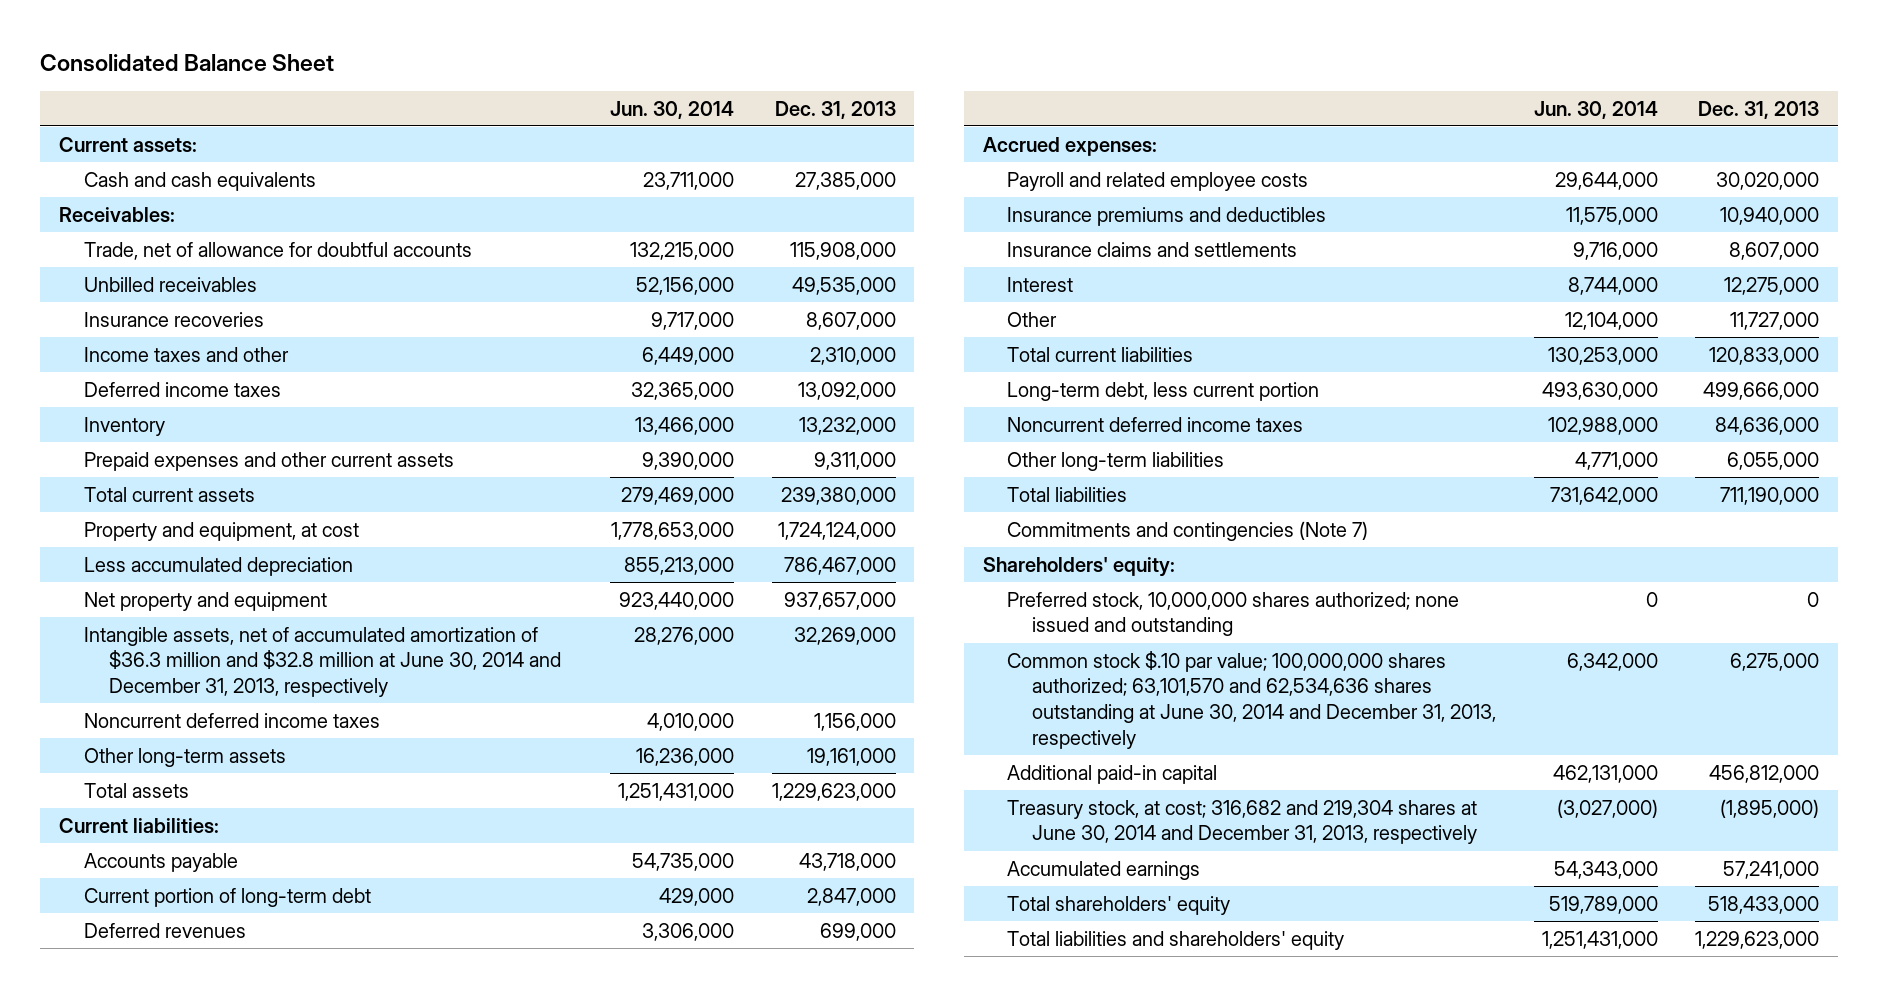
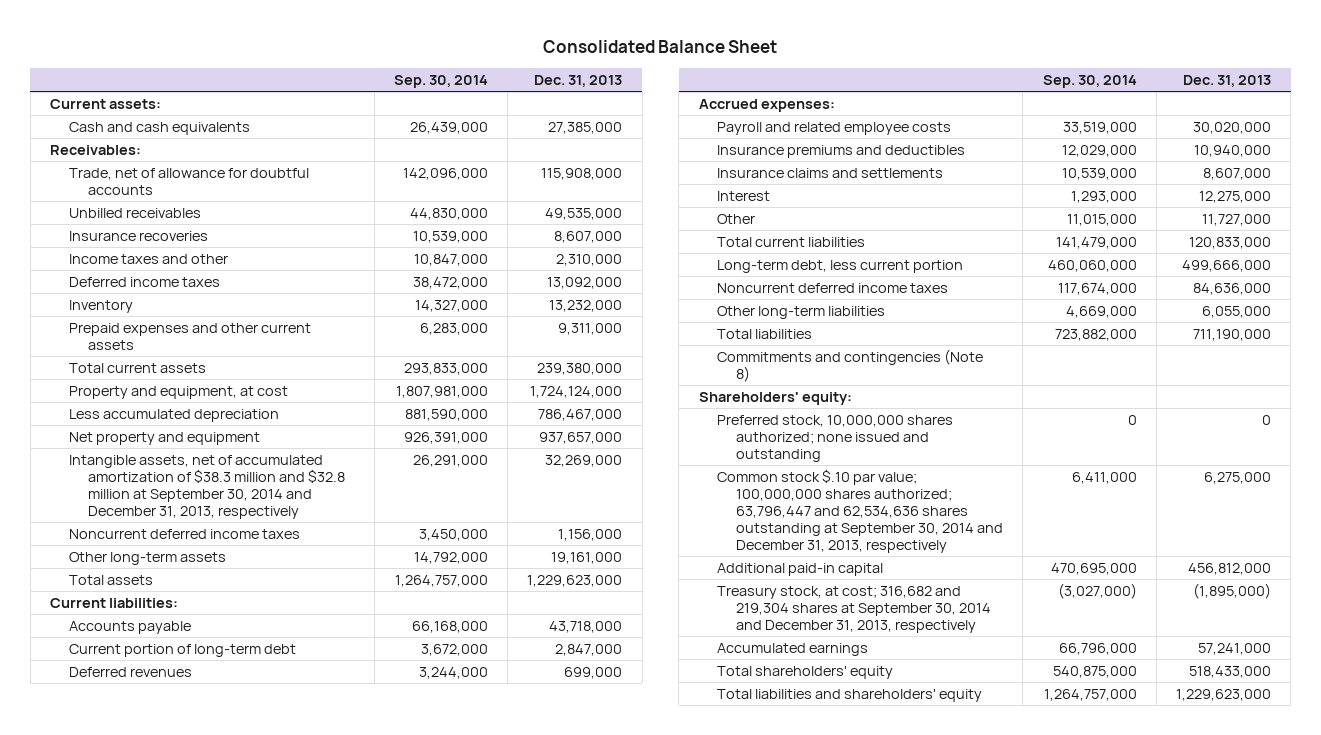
- | Jun. 30, 2014 | Dec. 31, 2013
+ | Sep. 30, 2014 | Dec. 31, 2013
- Intangible assets, net of accumulated amortization of $36.3 million and $32.8 million at June 30, 2014 and December 31, 2013, respectively | 28,276,000 | 32,269,000
+ Intangible assets, net of accumulated amortization of $38.3 million and $32.8 million at September 30, 2014 and December 31, 2013, respectively | 26,291,000 | 32,269,000
- Commitments and contingencies (Note 7)
+ Commitments and contingencies (Note 8)
- Common stock $.10 par value; 100,000,000 shares authorized; 63,101,570 and 62,534,636 shares outstanding at June 30, 2014 and December 31, 2013, respectively | 6,342,000 | 6,275,000
+ Common stock $.10 par value; 100,000,000 shares authorized; 63,796,447 and 62,534,636 shares outstanding at September 30, 2014 and December 31, 2013, respectively | 6,411,000 | 6,275,000
- Treasury stock, at cost; 316,682 and 219,304 shares at June 30, 2014 and December 31, 2013, respectively | (3,027,000) | (1,895,000)
+ Treasury stock, at cost; 316,682 and 219,304 shares at September 30, 2014 and December 31, 2013, respectively | (3,027,000) | (1,895,000)

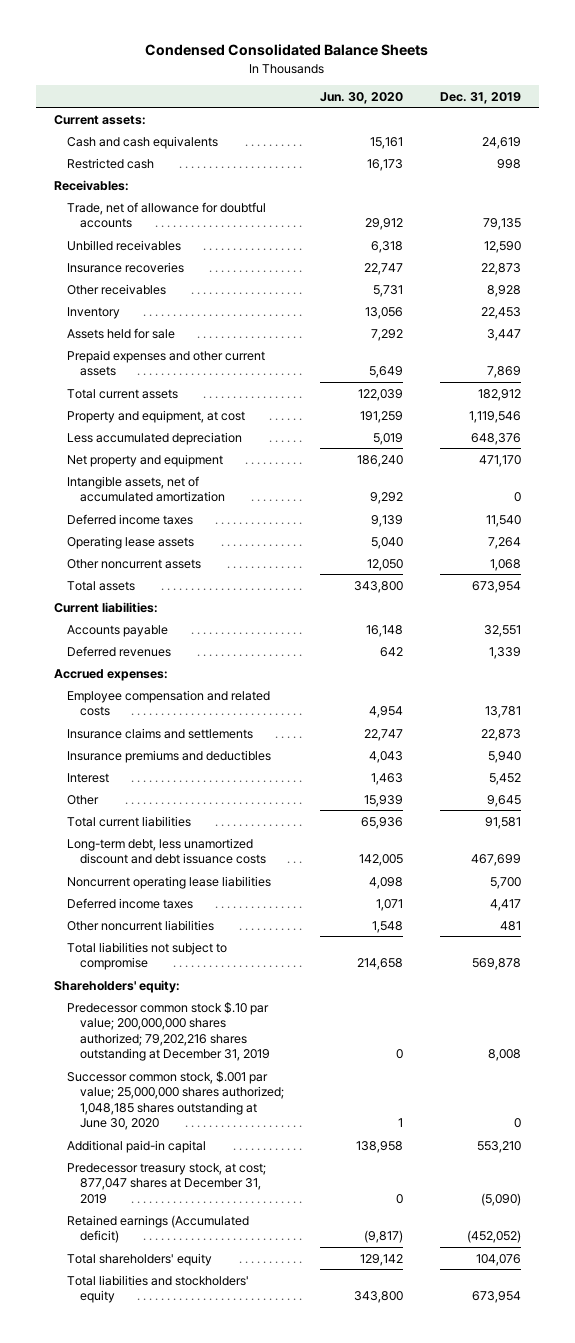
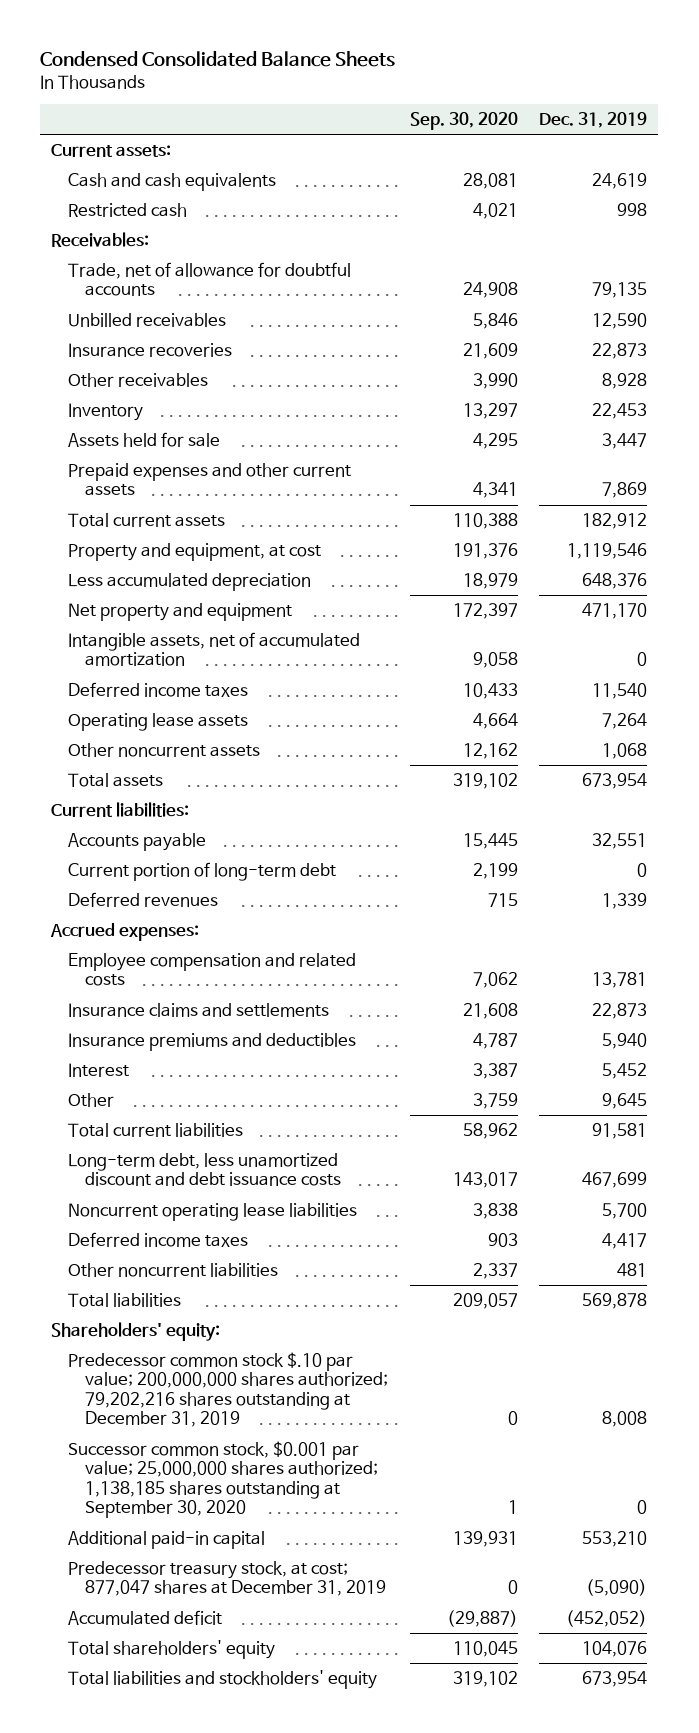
- | Jun. 30, 2020 | Dec. 31, 2019
+ | Sep. 30, 2020 | Dec. 31, 2019
+ Current portion of long-term debt | 2,199 | 0
- Total liabilities not subject to compromise | 214,658 | 569,878
+ Total liabilities | 209,057 | 569,878
- Successor common stock, $.001 par value; 25,000,000 shares authorized; 1,048,185 shares outstanding at June 30, 2020 | 1 | 0
+ Successor common stock, $0.001 par value; 25,000,000 shares authorized; 1,138,185 shares outstanding at September 30, 2020 | 1 | 0
- Retained earnings (Accumulated deficit) | (9,817) | (452,052)
+ Accumulated deficit | (29,887) | (452,052)

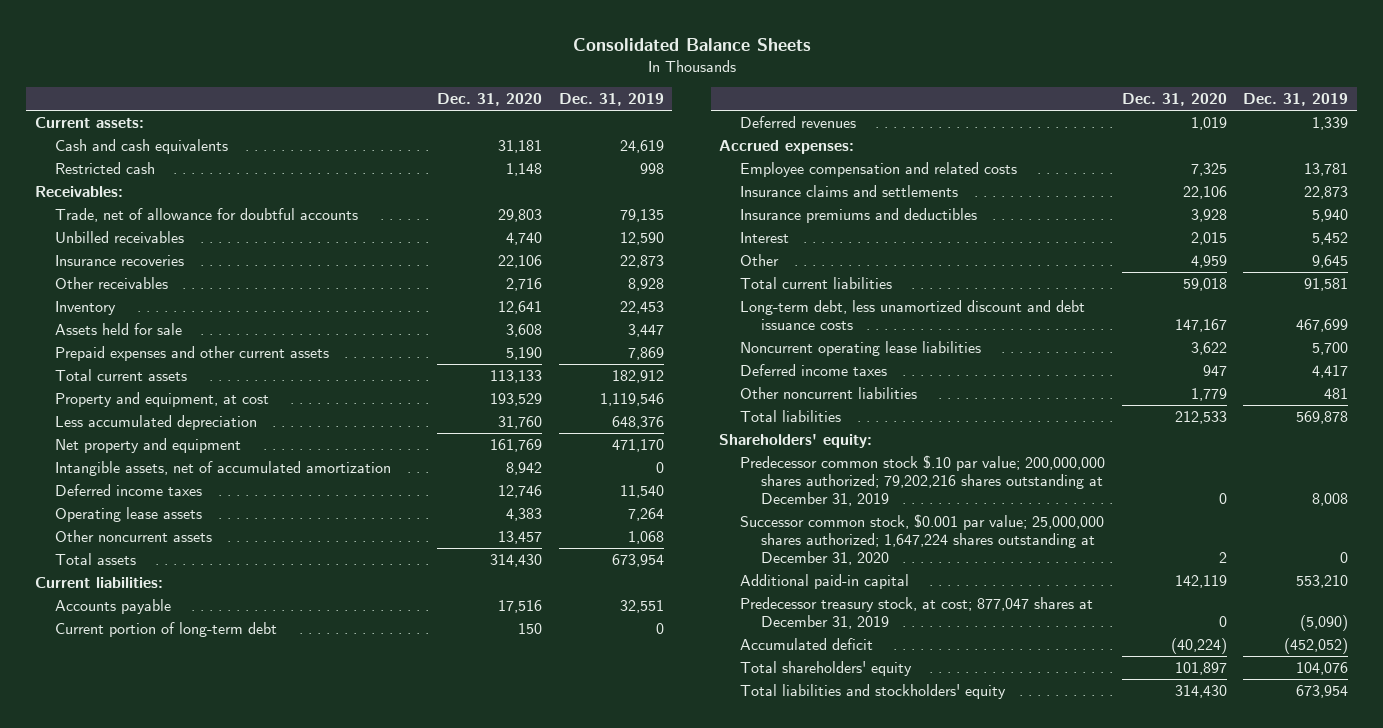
- Condensed Consolidated Balance Sheets
+ Consolidated Balance Sheets
- | Sep. 30, 2020 | Dec. 31, 2019
+ | Dec. 31, 2020 | Dec. 31, 2019
- Successor common stock, $0.001 par value; 25,000,000 shares authorized; 1,138,185 shares outstanding at September 30, 2020 | 1 | 0
+ Successor common stock, $0.001 par value; 25,000,000 shares authorized; 1,647,224 shares outstanding at December 31, 2020 | 2 | 0

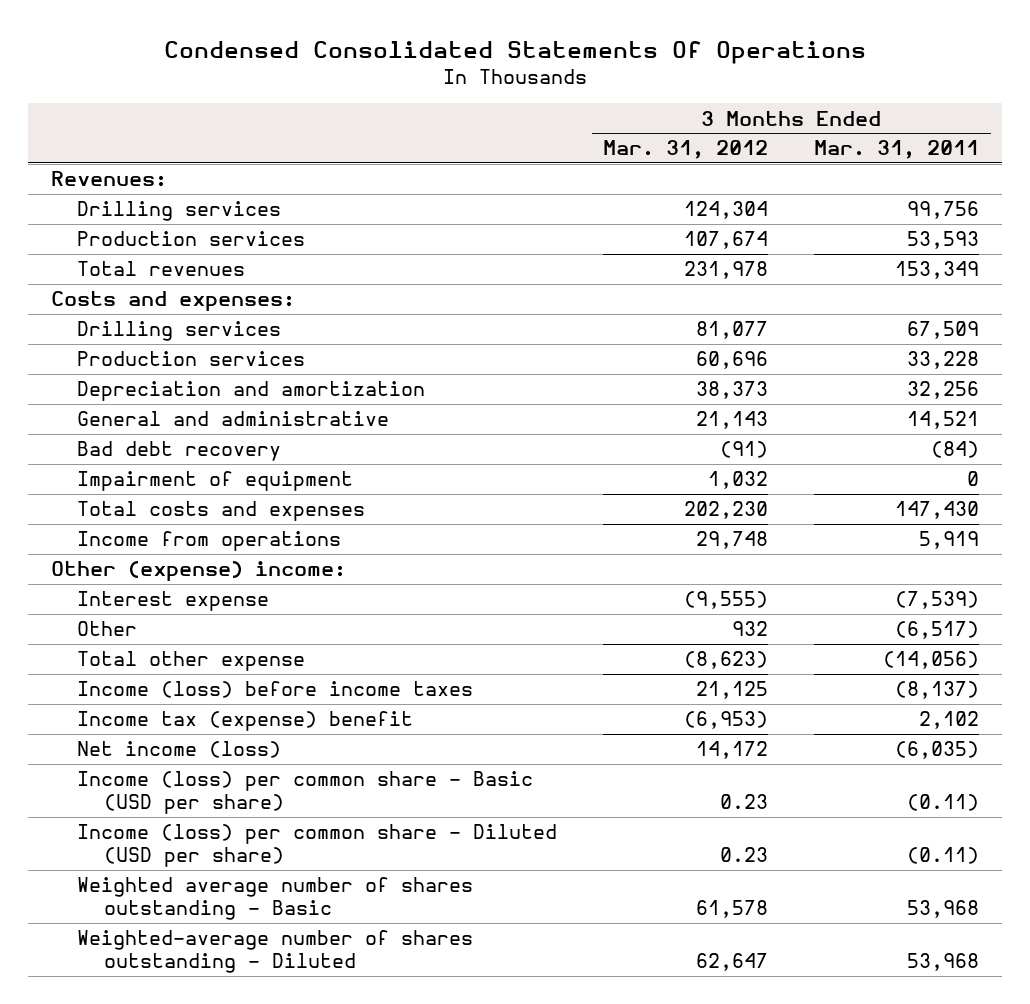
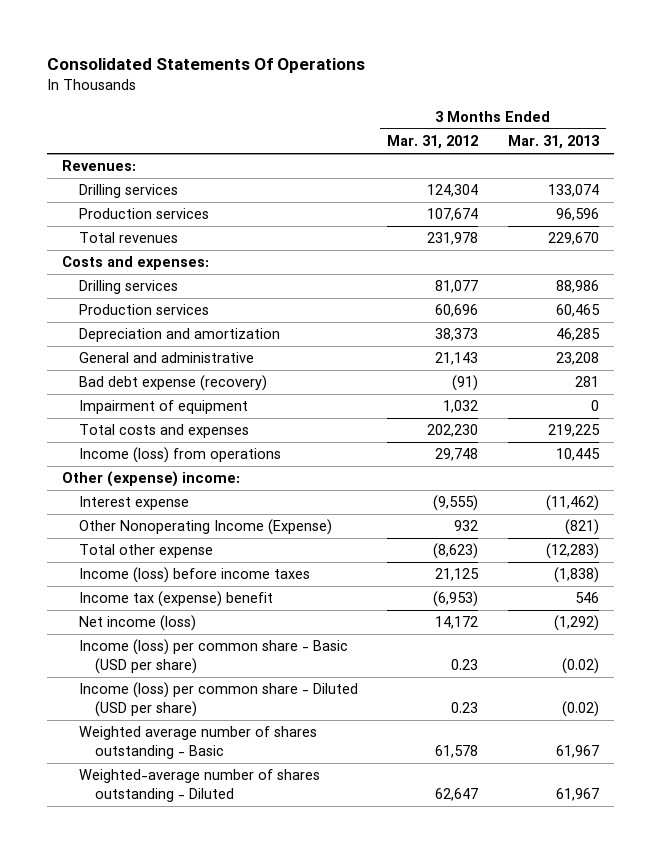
- Condensed Consolidated Statements Of Operations
+ Consolidated Statements Of Operations
- | 3 Months Ended Mar. 31, 2012 | 3 Months Ended Mar. 31, 2011
+ | 3 Months Ended Mar. 31, 2012 | 3 Months Ended Mar. 31, 2013
- Bad debt recovery | (91) | (84)
+ Bad debt expense (recovery) | (91) | 281
- Income from operations | 29,748 | 5,919
+ Income (loss) from operations | 29,748 | 10,445
- Other | 932 | (6,517)
+ Other Nonoperating Income (Expense) | 932 | (821)

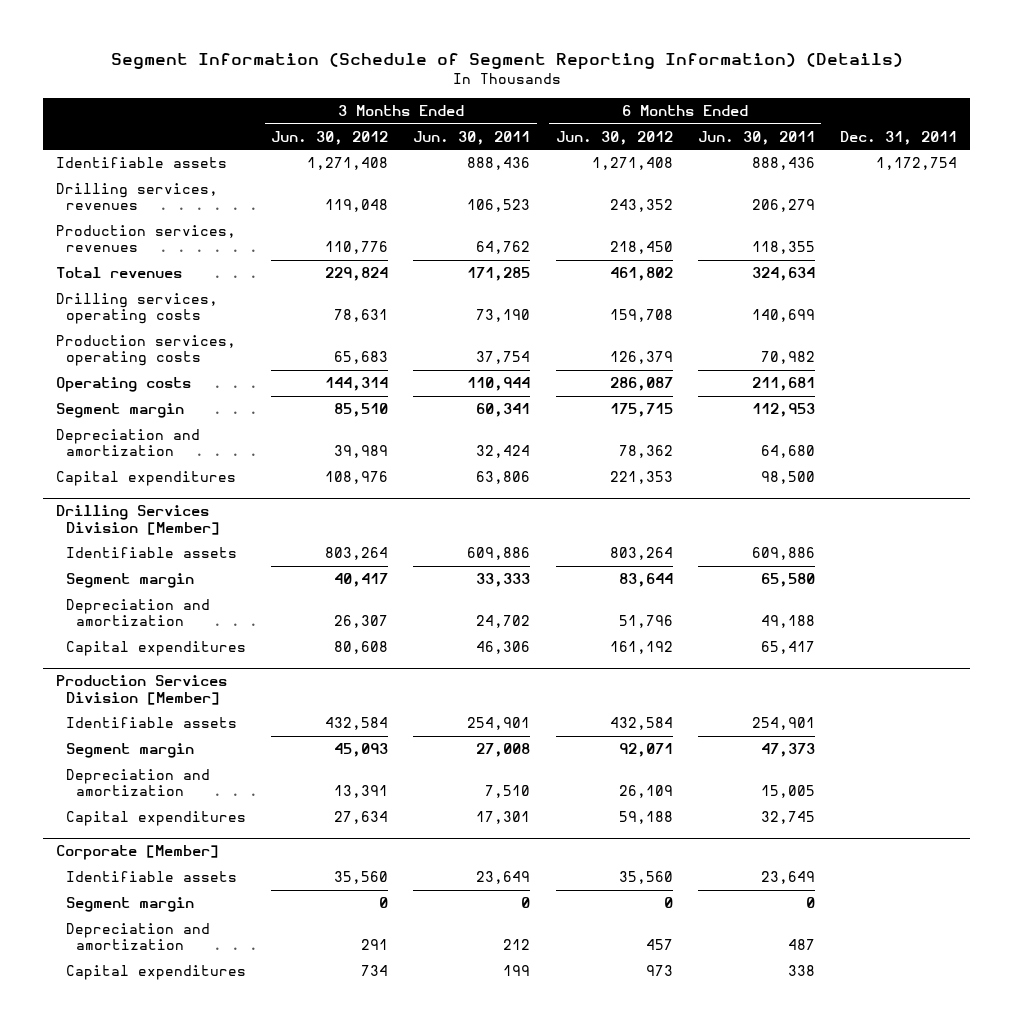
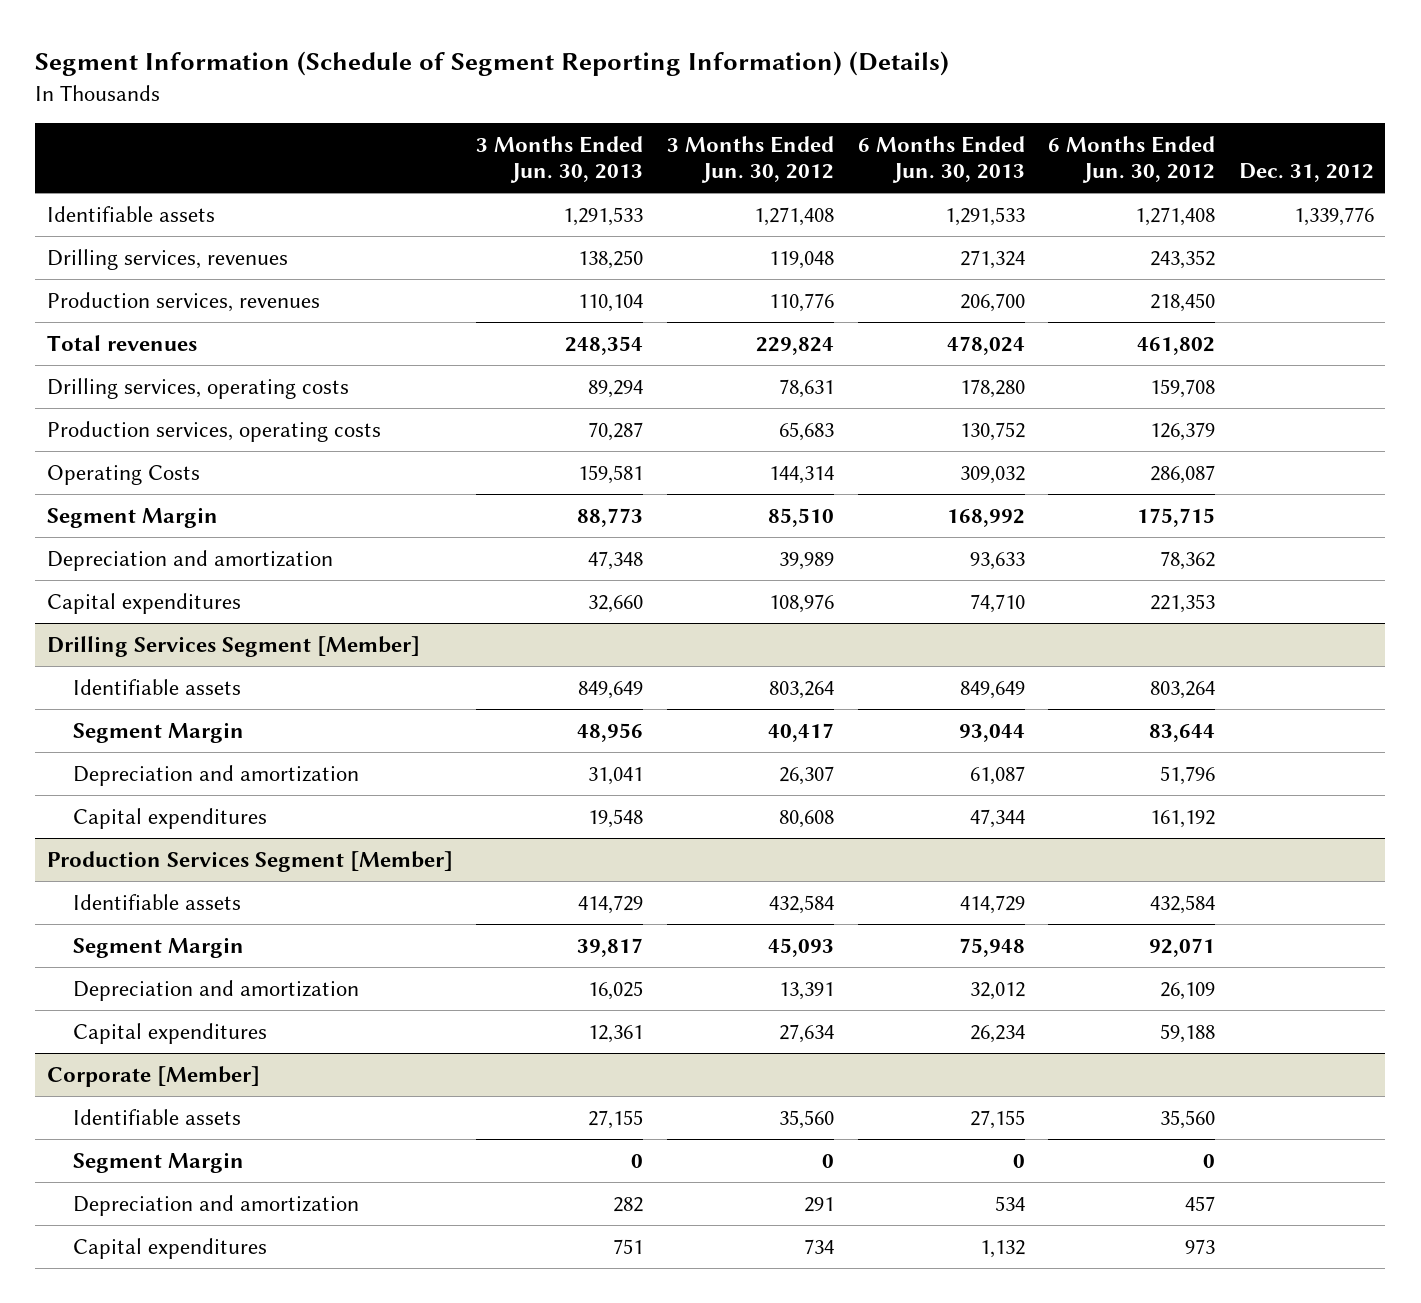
- | 3 Months Ended Jun. 30, 2012 | 3 Months Ended Jun. 30, 2011 | 6 Months Ended Jun. 30, 2012 | 6 Months Ended Jun. 30, 2011 | Dec. 31, 2011
+ | 3 Months Ended Jun. 30, 2013 | 3 Months Ended Jun. 30, 2012 | 6 Months Ended Jun. 30, 2013 | 6 Months Ended Jun. 30, 2012 | Dec. 31, 2012
- Operating costs | 144,314 | 110,944 | 286,087 | 211,681 |
- Segment margin | 85,510 | 60,341 | 175,715 | 112,953 |
+ Operating Costs | 159,581 | 144,314 | 309,032 | 286,087 |
+ Segment Margin | 88,773 | 85,510 | 168,992 | 175,715 |
- Drilling Services Division [Member]
+ Drilling Services Segment [Member]
- Segment margin | 40,417 | 33,333 | 83,644 | 65,580 |
+ Segment Margin | 48,956 | 40,417 | 93,044 | 83,644 |
- Production Services Division [Member]
+ Production Services Segment [Member]
- Segment margin | 45,093 | 27,008 | 92,071 | 47,373 |
+ Segment Margin | 39,817 | 45,093 | 75,948 | 92,071 |
@ Corporate [Member]
- Segment margin | 0 | 0 | 0 | 0 |
+ Segment Margin | 0 | 0 | 0 | 0 |

